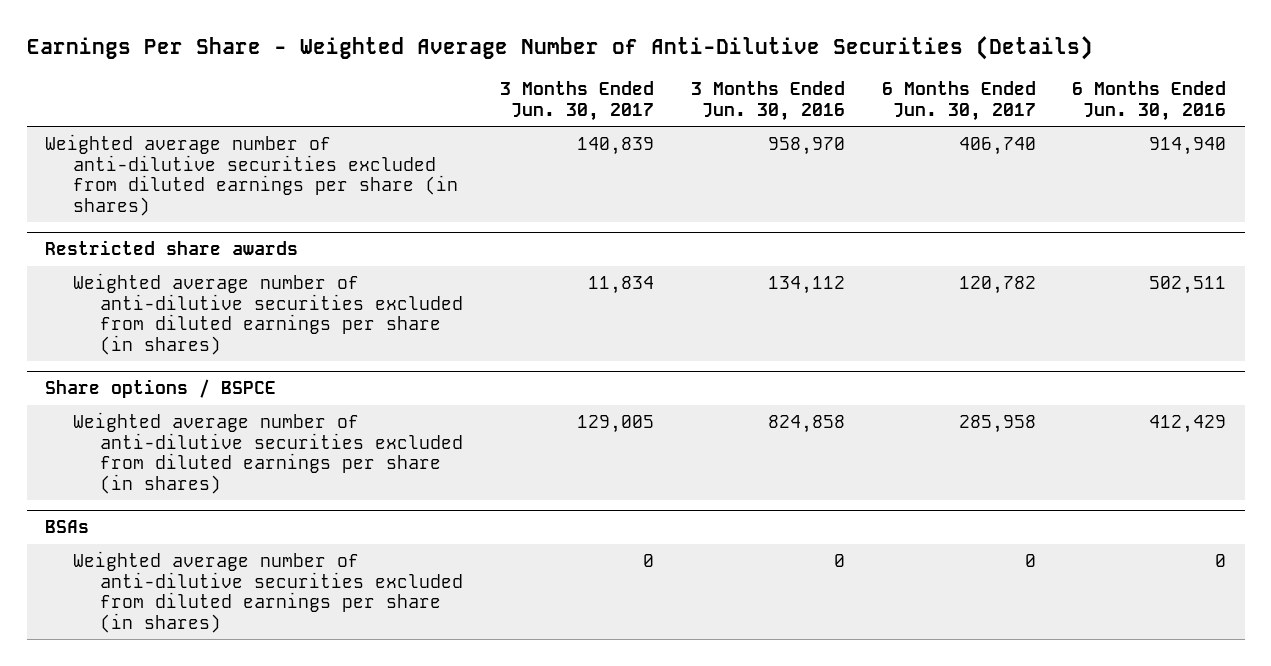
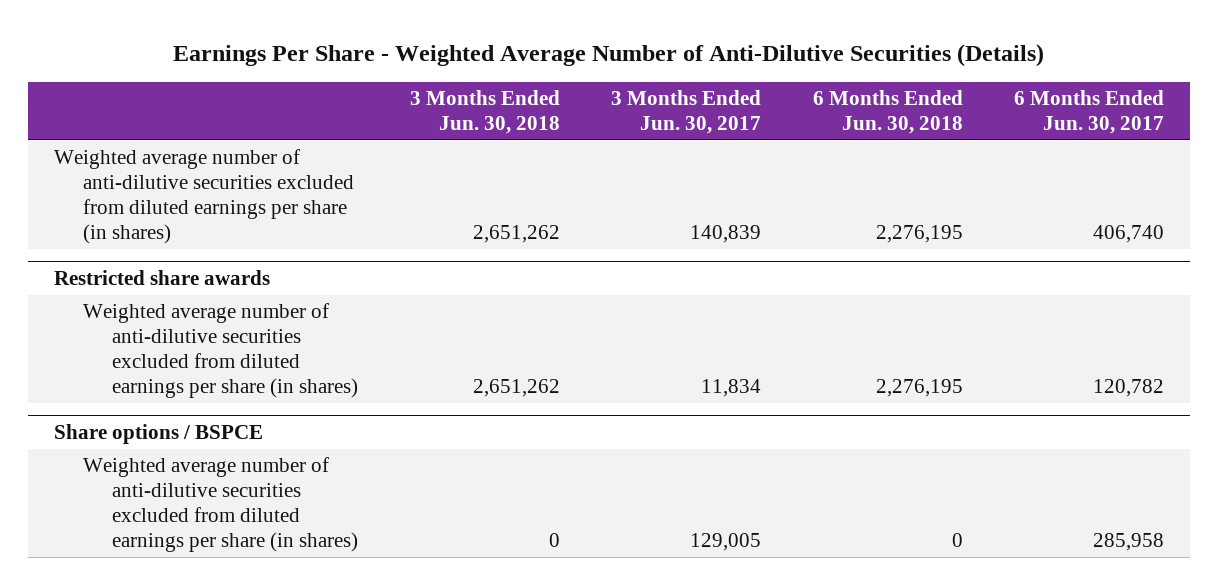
- | 3 Months Ended Jun. 30, 2017 | 3 Months Ended Jun. 30, 2016 | 6 Months Ended Jun. 30, 2017 | 6 Months Ended Jun. 30, 2016
+ | 3 Months Ended Jun. 30, 2018 | 3 Months Ended Jun. 30, 2017 | 6 Months Ended Jun. 30, 2018 | 6 Months Ended Jun. 30, 2017
- BSAs
- Weighted average number of anti-dilutive securities excluded from diluted earnings per share (in shares) | 0 | 0 | 0 | 0

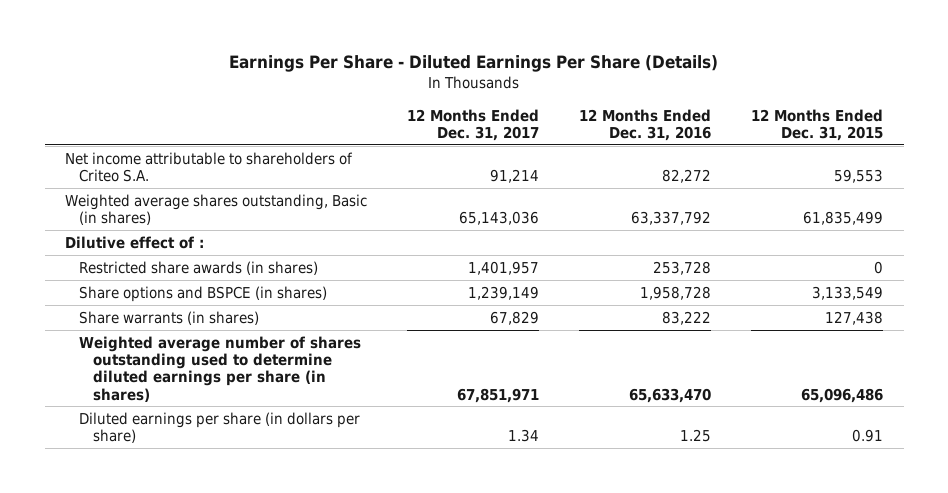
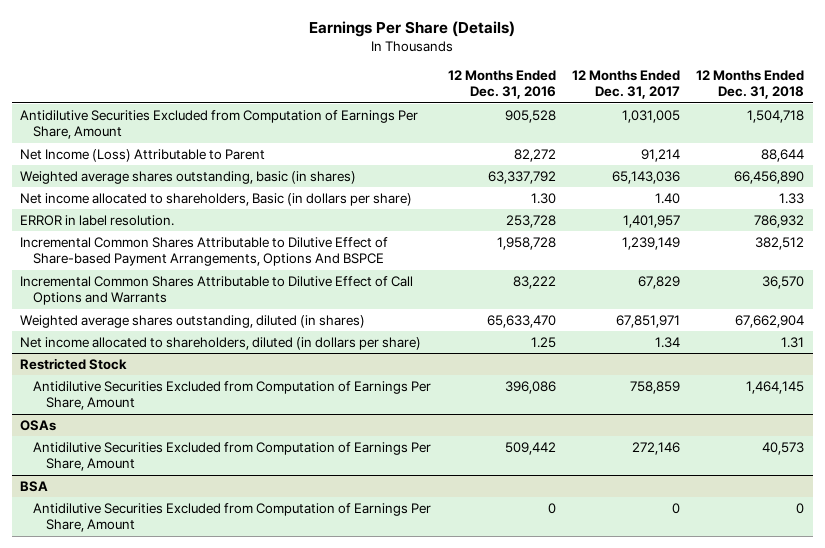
- Earnings Per Share - Diluted Earnings Per Share (Details)
+ Earnings Per Share (Details)
- | 12 Months Ended Dec. 31, 2017 | 12 Months Ended Dec. 31, 2016 | 12 Months Ended Dec. 31, 2015
+ | 12 Months Ended Dec. 31, 2016 | 12 Months Ended Dec. 31, 2017 | 12 Months Ended Dec. 31, 2018
- Net income attributable to shareholders of Criteo S.A. | 91,214 | 82,272 | 59,553
- Weighted average shares outstanding, Basic (in shares) | 65,143,036 | 63,337,792 | 61,835,499
- Dilutive effect of :
- Restricted share awards (in shares) | 1,401,957 | 253,728 | 0
- Share options and BSPCE (in shares) | 1,239,149 | 1,958,728 | 3,133,549
- Share warrants (in shares) | 67,829 | 83,222 | 127,438
- Weighted average number of shares outstanding used to determine diluted earnings per share (in shares) | 67,851,971 | 65,633,470 | 65,096,486
- Diluted earnings per share (in dollars per share) | 1.34 | 1.25 | 0.91
+ Antidilutive Securities Excluded from Computation of Earnings Per Share, Amount | 905,528 | 1,031,005 | 1,504,718
+ Net Income (Loss) Attributable to Parent | 82,272 | 91,214 | 88,644
+ Weighted average shares outstanding, basic (in shares) | 63,337,792 | 65,143,036 | 66,456,890
+ Net income allocated to shareholders, Basic (in dollars per share) | 1.30 | 1.40 | 1.33
+ ERROR in label resolution. | 253,728 | 1,401,957 | 786,932
+ Incremental Common Shares Attributable to Dilutive Effect of Share-based Payment Arrangements, Options And BSPCE | 1,958,728 | 1,239,149 | 382,512
+ Incremental Common Shares Attributable to Dilutive Effect of Call Options and Warrants | 83,222 | 67,829 | 36,570
+ Weighted average shares outstanding, diluted (in shares) | 65,633,470 | 67,851,971 | 67,662,904
+ Net income allocated to shareholders, diluted (in dollars per share) | 1.25 | 1.34 | 1.31
+ Restricted Stock
+ Antidilutive Securities Excluded from Computation of Earnings Per Share, Amount | 396,086 | 758,859 | 1,464,145
+ OSAs
+ Antidilutive Securities Excluded from Computation of Earnings Per Share, Amount | 509,442 | 272,146 | 40,573
+ BSA
+ Antidilutive Securities Excluded from Computation of Earnings Per Share, Amount | 0 | 0 | 0

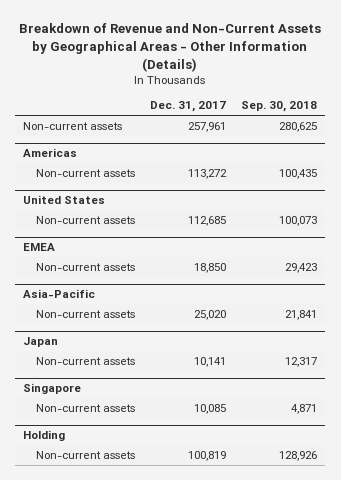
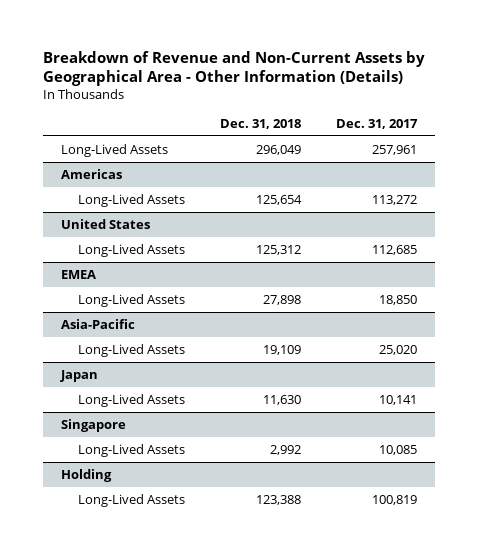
- Breakdown of Revenue and Non-Current Assets by Geographical Areas - Other Information (Details)
+ Breakdown of Revenue and Non-Current Assets by Geographical Area - Other Information (Details)
- | Dec. 31, 2017 | Sep. 30, 2018
+ | Dec. 31, 2018 | Dec. 31, 2017
- Non-current assets | 257,961 | 280,625
+ Long-Lived Assets | 296,049 | 257,961
@ Americas
- Non-current assets | 113,272 | 100,435
+ Long-Lived Assets | 125,654 | 113,272
@ United States
- Non-current assets | 112,685 | 100,073
+ Long-Lived Assets | 125,312 | 112,685
@ EMEA
- Non-current assets | 18,850 | 29,423
+ Long-Lived Assets | 27,898 | 18,850
@ Asia-Pacific
- Non-current assets | 25,020 | 21,841
+ Long-Lived Assets | 19,109 | 25,020
@ Japan
- Non-current assets | 10,141 | 12,317
+ Long-Lived Assets | 11,630 | 10,141
@ Singapore
- Non-current assets | 10,085 | 4,871
+ Long-Lived Assets | 2,992 | 10,085
@ Holding
- Non-current assets | 100,819 | 128,926
+ Long-Lived Assets | 123,388 | 100,819

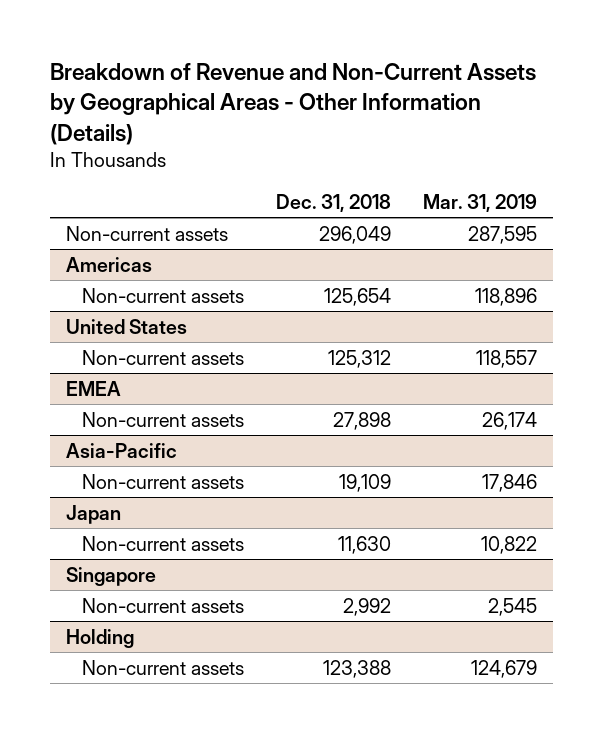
- Breakdown of Revenue and Non-Current Assets by Geographical Area - Other Information (Details)
+ Breakdown of Revenue and Non-Current Assets by Geographical Areas - Other Information (Details)
- | Dec. 31, 2018 | Dec. 31, 2017
+ | Dec. 31, 2018 | Mar. 31, 2019
- Long-Lived Assets | 296,049 | 257,961
+ Non-current assets | 296,049 | 287,595
@ Americas
- Long-Lived Assets | 125,654 | 113,272
+ Non-current assets | 125,654 | 118,896
@ United States
- Long-Lived Assets | 125,312 | 112,685
+ Non-current assets | 125,312 | 118,557
@ EMEA
- Long-Lived Assets | 27,898 | 18,850
+ Non-current assets | 27,898 | 26,174
@ Asia-Pacific
- Long-Lived Assets | 19,109 | 25,020
+ Non-current assets | 19,109 | 17,846
@ Japan
- Long-Lived Assets | 11,630 | 10,141
+ Non-current assets | 11,630 | 10,822
@ Singapore
- Long-Lived Assets | 2,992 | 10,085
+ Non-current assets | 2,992 | 2,545
@ Holding
- Long-Lived Assets | 123,388 | 100,819
+ Non-current assets | 123,388 | 124,679

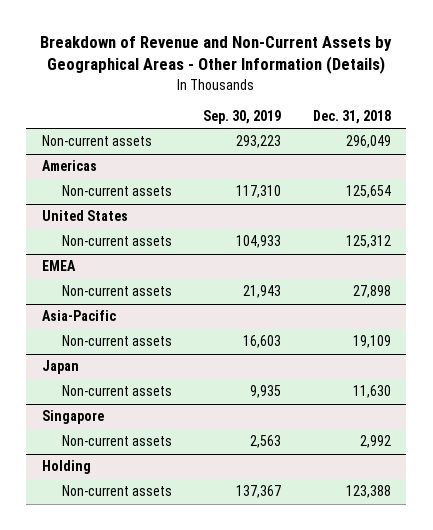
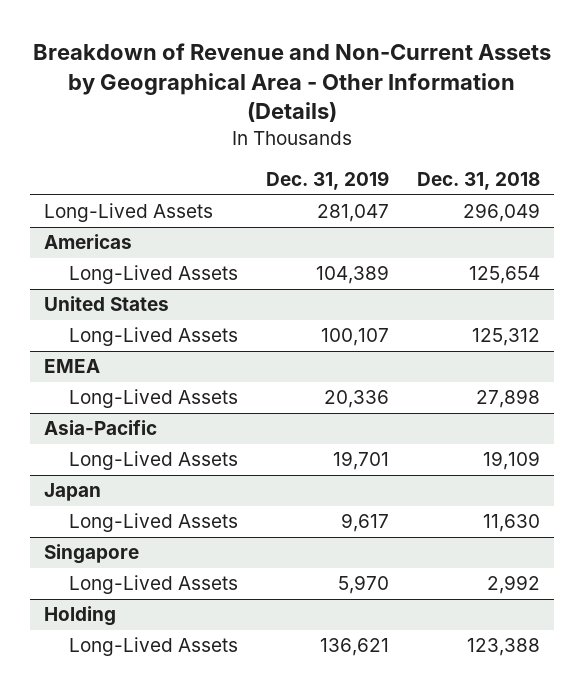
- Breakdown of Revenue and Non-Current Assets by Geographical Areas - Other Information (Details)
+ Breakdown of Revenue and Non-Current Assets by Geographical Area - Other Information (Details)
- | Sep. 30, 2019 | Dec. 31, 2018
+ | Dec. 31, 2019 | Dec. 31, 2018
- Non-current assets | 293,223 | 296,049
+ Long-Lived Assets | 281,047 | 296,049
@ Americas
- Non-current assets | 117,310 | 125,654
+ Long-Lived Assets | 104,389 | 125,654
@ United States
- Non-current assets | 104,933 | 125,312
+ Long-Lived Assets | 100,107 | 125,312
@ EMEA
- Non-current assets | 21,943 | 27,898
+ Long-Lived Assets | 20,336 | 27,898
@ Asia-Pacific
- Non-current assets | 16,603 | 19,109
+ Long-Lived Assets | 19,701 | 19,109
@ Japan
- Non-current assets | 9,935 | 11,630
+ Long-Lived Assets | 9,617 | 11,630
@ Singapore
- Non-current assets | 2,563 | 2,992
+ Long-Lived Assets | 5,970 | 2,992
@ Holding
- Non-current assets | 137,367 | 123,388
+ Long-Lived Assets | 136,621 | 123,388

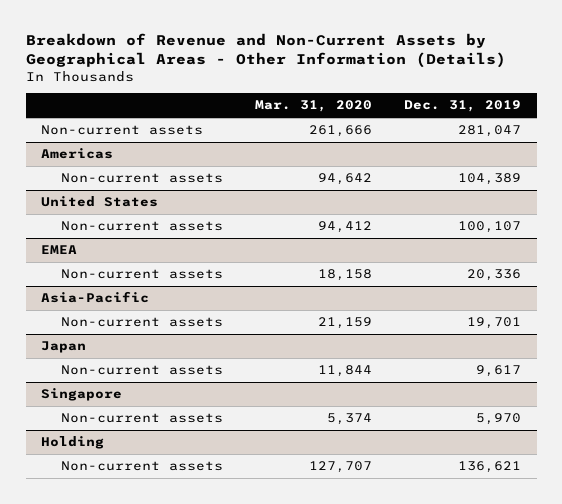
- Breakdown of Revenue and Non-Current Assets by Geographical Area - Other Information (Details)
+ Breakdown of Revenue and Non-Current Assets by Geographical Areas - Other Information (Details)
- | Dec. 31, 2019 | Dec. 31, 2018
+ | Mar. 31, 2020 | Dec. 31, 2019
- Long-Lived Assets | 281,047 | 296,049
+ Non-current assets | 261,666 | 281,047
@ Americas
- Long-Lived Assets | 104,389 | 125,654
+ Non-current assets | 94,642 | 104,389
@ United States
- Long-Lived Assets | 100,107 | 125,312
+ Non-current assets | 94,412 | 100,107
@ EMEA
- Long-Lived Assets | 20,336 | 27,898
+ Non-current assets | 18,158 | 20,336
@ Asia-Pacific
- Long-Lived Assets | 19,701 | 19,109
+ Non-current assets | 21,159 | 19,701
@ Japan
- Long-Lived Assets | 9,617 | 11,630
+ Non-current assets | 11,844 | 9,617
@ Singapore
- Long-Lived Assets | 5,970 | 2,992
+ Non-current assets | 5,374 | 5,970
@ Holding
- Long-Lived Assets | 136,621 | 123,388
+ Non-current assets | 127,707 | 136,621

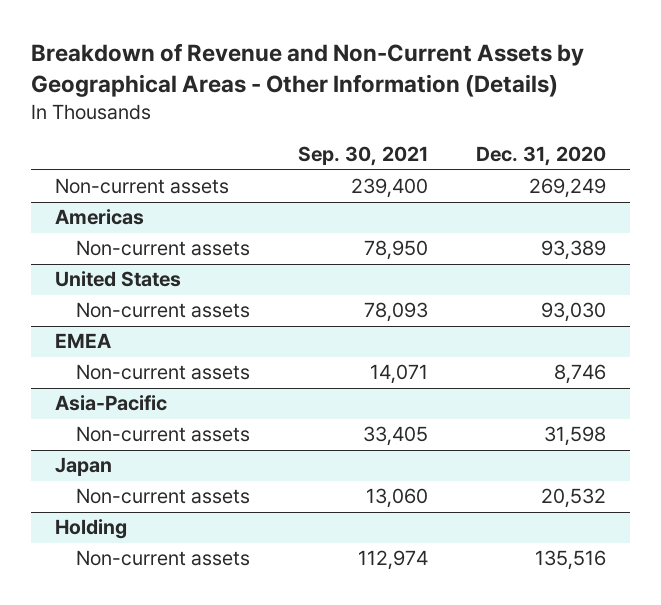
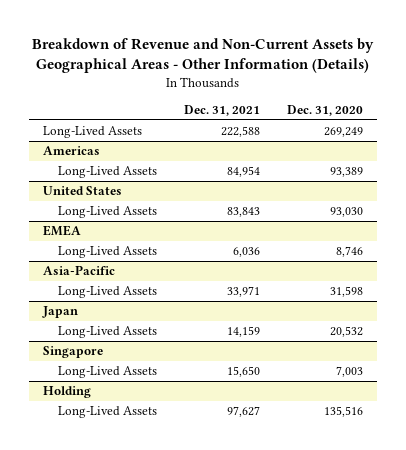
- | Sep. 30, 2021 | Dec. 31, 2020
+ | Dec. 31, 2021 | Dec. 31, 2020
- Non-current assets | 239,400 | 269,249
+ Long-Lived Assets | 222,588 | 269,249
@ Americas
- Non-current assets | 78,950 | 93,389
+ Long-Lived Assets | 84,954 | 93,389
@ United States
- Non-current assets | 78,093 | 93,030
+ Long-Lived Assets | 83,843 | 93,030
@ EMEA
- Non-current assets | 14,071 | 8,746
+ Long-Lived Assets | 6,036 | 8,746
@ Asia-Pacific
- Non-current assets | 33,405 | 31,598
+ Long-Lived Assets | 33,971 | 31,598
@ Japan
- Non-current assets | 13,060 | 20,532
+ Long-Lived Assets | 14,159 | 20,532
+ Singapore
+ Long-Lived Assets | 15,650 | 7,003
@ Holding
- Non-current assets | 112,974 | 135,516
+ Long-Lived Assets | 97,627 | 135,516

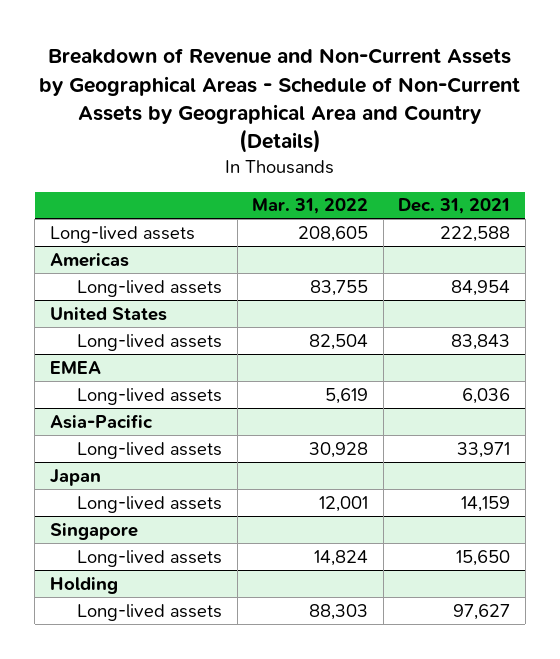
- Breakdown of Revenue and Non-Current Assets by Geographical Areas - Other Information (Details)
+ Breakdown of Revenue and Non-Current Assets by Geographical Areas - Schedule of Non-Current Assets by Geographical Area and Country (Details)
- | Dec. 31, 2021 | Dec. 31, 2020
+ | Mar. 31, 2022 | Dec. 31, 2021
- Long-Lived Assets | 222,588 | 269,249
+ Long-lived assets | 208,605 | 222,588
@ Americas
- Long-Lived Assets | 84,954 | 93,389
+ Long-lived assets | 83,755 | 84,954
@ United States
- Long-Lived Assets | 83,843 | 93,030
+ Long-lived assets | 82,504 | 83,843
@ EMEA
- Long-Lived Assets | 6,036 | 8,746
+ Long-lived assets | 5,619 | 6,036
@ Asia-Pacific
- Long-Lived Assets | 33,971 | 31,598
+ Long-lived assets | 30,928 | 33,971
@ Japan
- Long-Lived Assets | 14,159 | 20,532
+ Long-lived assets | 12,001 | 14,159
@ Singapore
- Long-Lived Assets | 15,650 | 7,003
+ Long-lived assets | 14,824 | 15,650
@ Holding
- Long-Lived Assets | 97,627 | 135,516
+ Long-lived assets | 88,303 | 97,627

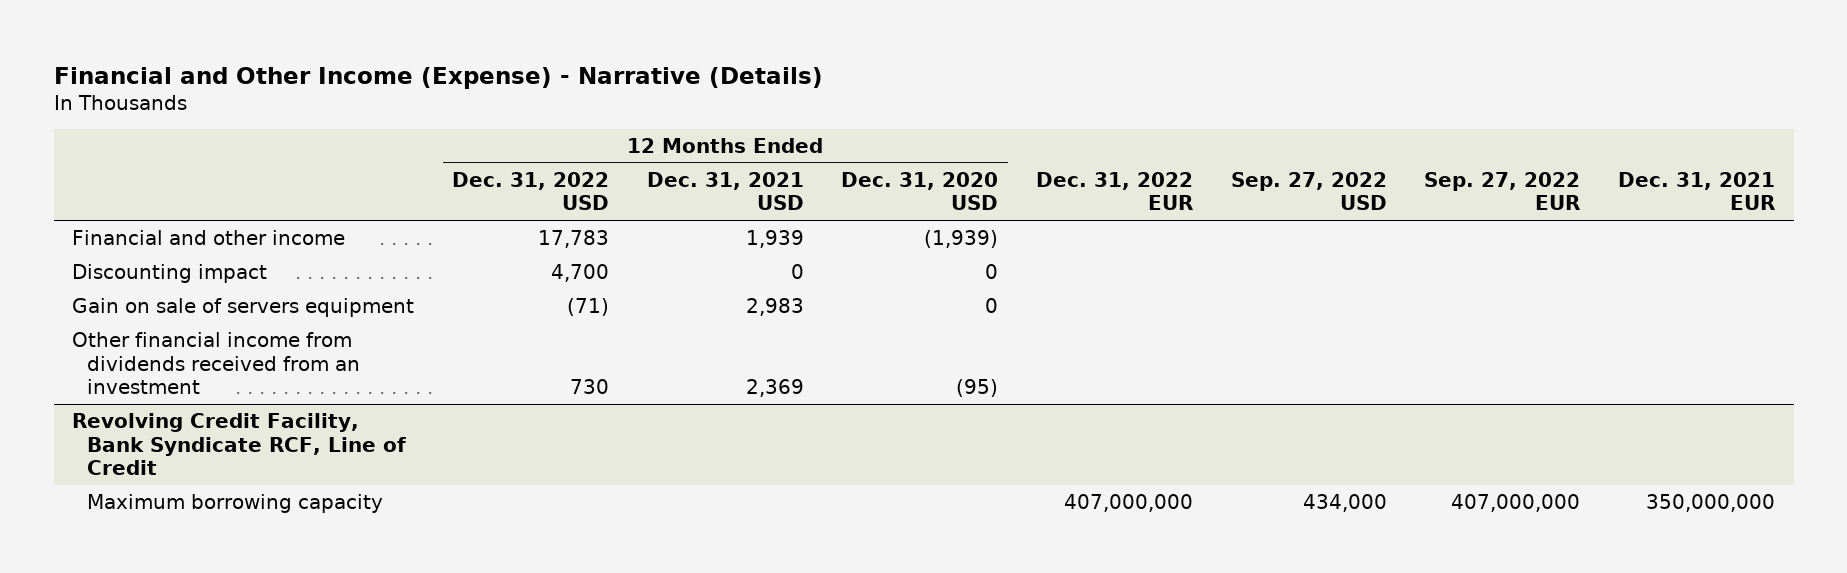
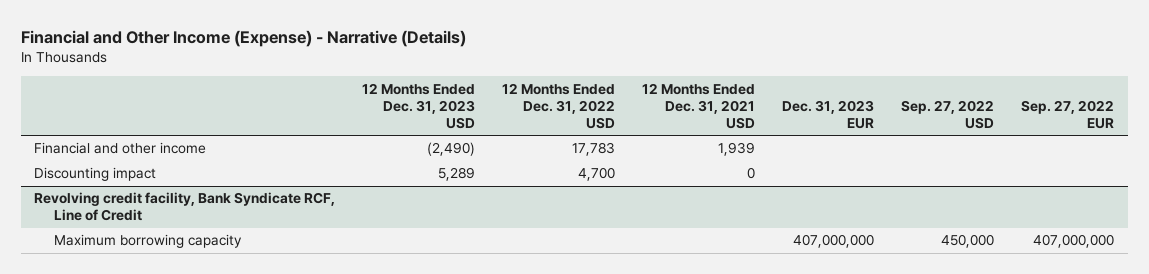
- | 12 Months Ended Dec. 31, 2022 USD | 12 Months Ended Dec. 31, 2021 USD | 12 Months Ended Dec. 31, 2020 USD | Dec. 31, 2022 EUR | Sep. 27, 2022 USD | Sep. 27, 2022 EUR | Dec. 31, 2021 EUR
+ | 12 Months Ended Dec. 31, 2023 USD | 12 Months Ended Dec. 31, 2022 USD | 12 Months Ended Dec. 31, 2021 USD | Dec. 31, 2023 EUR | Sep. 27, 2022 USD | Sep. 27, 2022 EUR
- Gain on sale of servers equipment | (71) | 2,983 | 0 | | | |
- Other financial income from dividends received from an investment | 730 | 2,369 | (95) | | | |
- Revolving Credit Facility, Bank Syndicate RCF, Line of Credit
- Maximum borrowing capacity | | | | 407,000,000 | 434,000 | 407,000,000 | 350,000,000
+ Revolving credit facility, Bank Syndicate RCF, Line of Credit
+ Maximum borrowing capacity | | | | 407,000,000 | 450,000 | 407,000,000

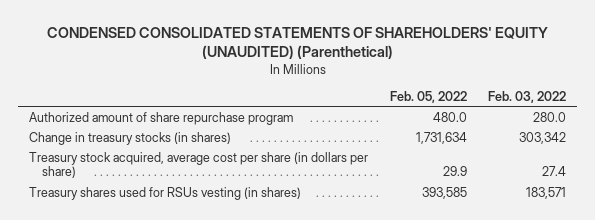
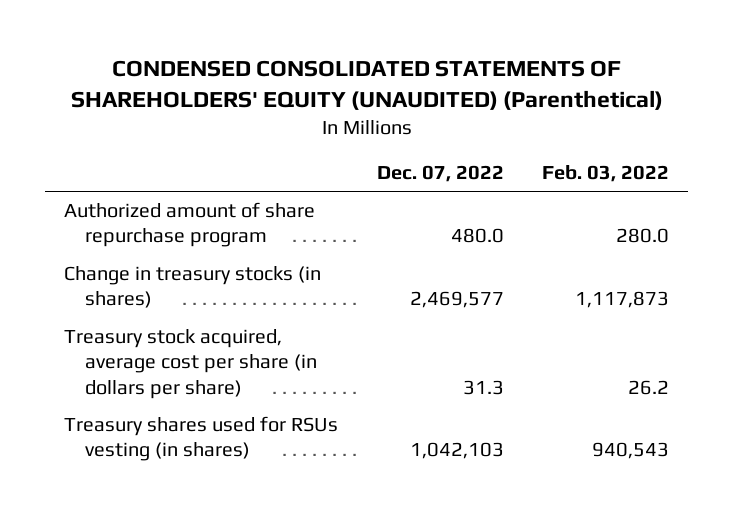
- | Feb. 05, 2022 | Feb. 03, 2022
+ | Dec. 07, 2022 | Feb. 03, 2022
- Change in treasury stocks (in shares) | 1,731,634 | 303,342
- Treasury stock acquired, average cost per share (in dollars per share) | 29.9 | 27.4
- Treasury shares used for RSUs vesting (in shares) | 393,585 | 183,571
+ Change in treasury stocks (in shares) | 2,469,577 | 1,117,873
+ Treasury stock acquired, average cost per share (in dollars per share) | 31.3 | 26.2
+ Treasury shares used for RSUs vesting (in shares) | 1,042,103 | 940,543

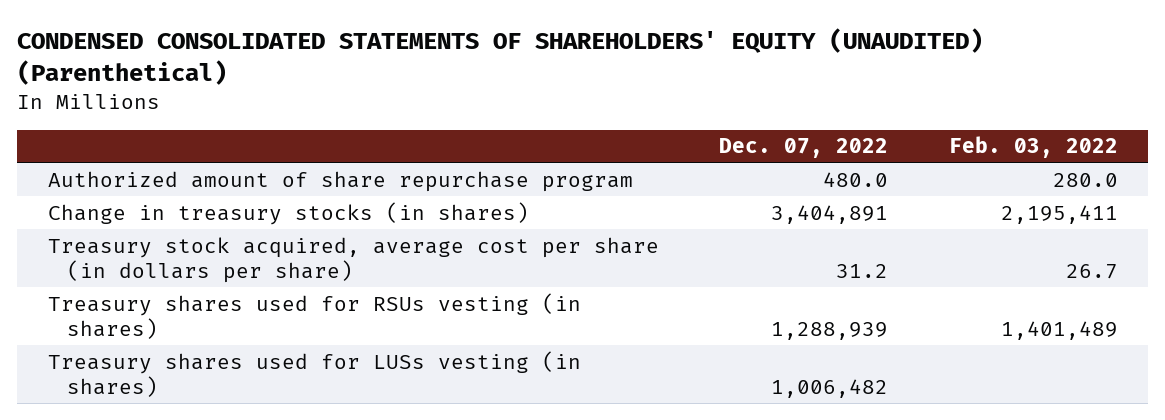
- Change in treasury stocks (in shares) | 2,469,577 | 1,117,873
- Treasury stock acquired, average cost per share (in dollars per share) | 31.3 | 26.2
- Treasury shares used for RSUs vesting (in shares) | 1,042,103 | 940,543
+ Change in treasury stocks (in shares) | 3,404,891 | 2,195,411
+ Treasury stock acquired, average cost per share (in dollars per share) | 31.2 | 26.7
+ Treasury shares used for RSUs vesting (in shares) | 1,288,939 | 1,401,489
+ Treasury shares used for LUSs vesting (in shares) | 1,006,482 |

